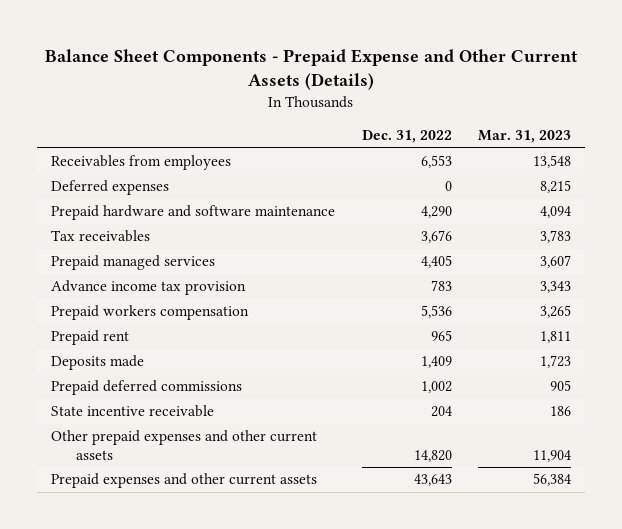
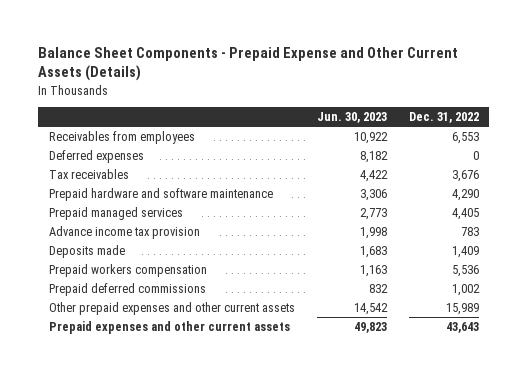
- | Dec. 31, 2022 | Mar. 31, 2023
+ | Jun. 30, 2023 | Dec. 31, 2022
moved down: Prepaid hardware and software maintenance | 3,306 | 4,290
- Prepaid rent | 965 | 1,811
moved down: Prepaid workers compensation | 1,163 | 5,536
- State incentive receivable | 204 | 186
- Other prepaid expenses and other current assets | 14,820 | 11,904
+ Other prepaid expenses and other current assets | 14,542 | 15,989

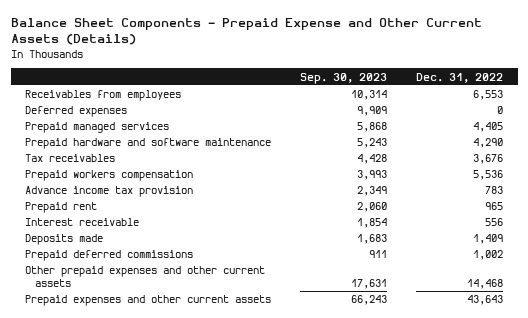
- | Jun. 30, 2023 | Dec. 31, 2022
+ | Sep. 30, 2023 | Dec. 31, 2022
moved down: Prepaid hardware and software maintenance | 5,243 | 4,290
moved down: Tax receivables | 4,428 | 3,676
moved up: Prepaid workers compensation | 3,993 | 5,536
+ Prepaid rent | 2,060 | 965
+ Interest receivable | 1,854 | 556
- Other prepaid expenses and other current assets | 14,542 | 15,989
+ Other prepaid expenses and other current assets | 17,631 | 14,468

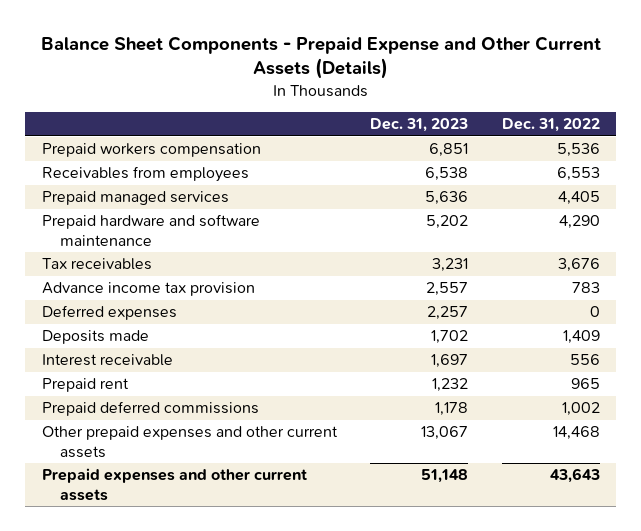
- | Sep. 30, 2023 | Dec. 31, 2022
+ | Dec. 31, 2023 | Dec. 31, 2022
moved up: Prepaid workers compensation | 6,851 | 5,536
moved down: Deferred expenses | 2,257 | 0
moved down: Interest receivable | 1,697 | 556
moved down: Prepaid rent | 1,232 | 965

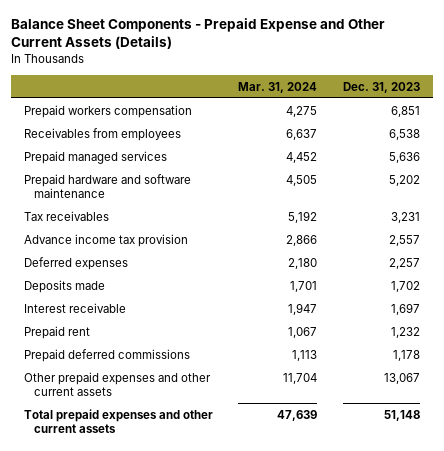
- | Dec. 31, 2023 | Dec. 31, 2022
+ | Mar. 31, 2024 | Dec. 31, 2023
- Prepaid expenses and other current assets | 51,148 | 43,643
+ Total prepaid expenses and other current assets | 47,639 | 51,148

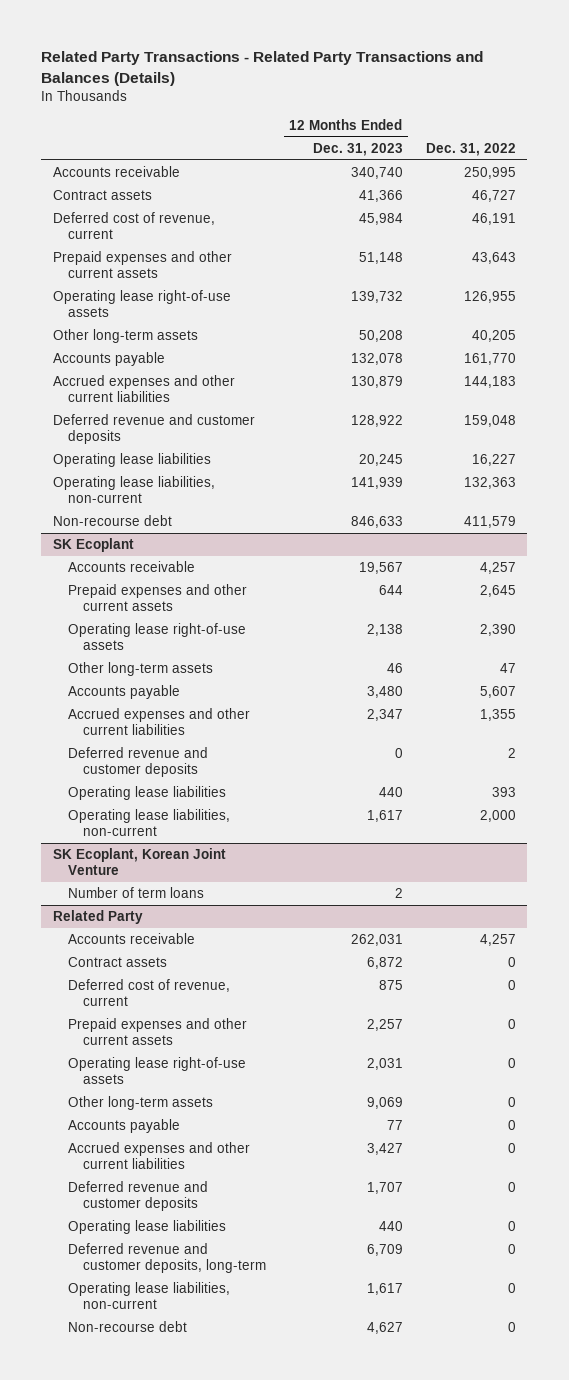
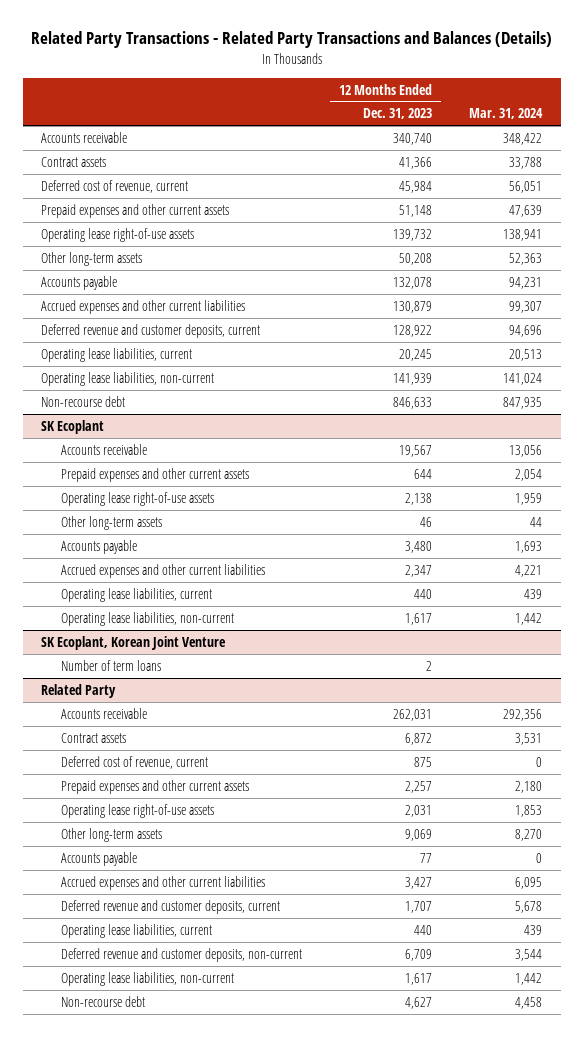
- | 12 Months Ended Dec. 31, 2023 | Dec. 31, 2022
+ | 12 Months Ended Dec. 31, 2023 | Mar. 31, 2024
- Deferred revenue and customer deposits | 128,922 | 159,048
- Operating lease liabilities | 20,245 | 16,227
+ Deferred revenue and customer deposits, current | 128,922 | 94,696
+ Operating lease liabilities, current | 20,245 | 20,513
@ SK Ecoplant
- Deferred revenue and customer deposits | 0 | 2
- Operating lease liabilities | 440 | 393
+ Operating lease liabilities, current | 440 | 439
@ Related Party
- Deferred revenue and customer deposits | 1,707 | 0
- Operating lease liabilities | 440 | 0
- Deferred revenue and customer deposits, long-term | 6,709 | 0
+ Deferred revenue and customer deposits, current | 1,707 | 5,678
+ Operating lease liabilities, current | 440 | 439
+ Deferred revenue and customer deposits, non-current | 6,709 | 3,544

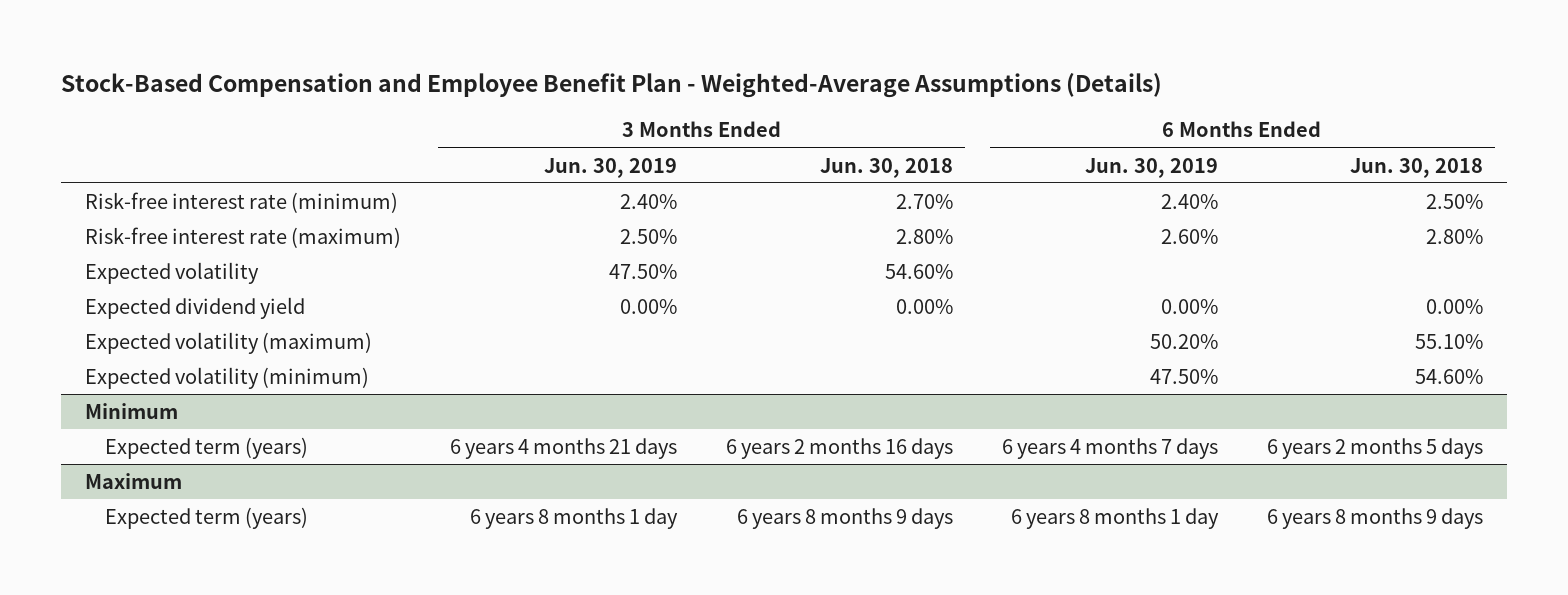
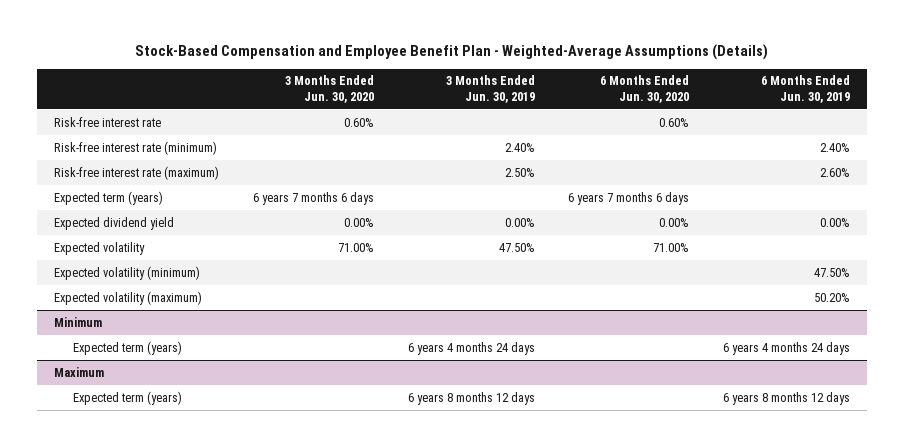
- | 3 Months Ended Jun. 30, 2019 | 3 Months Ended Jun. 30, 2018 | 6 Months Ended Jun. 30, 2019 | 6 Months Ended Jun. 30, 2018
+ | 3 Months Ended Jun. 30, 2020 | 3 Months Ended Jun. 30, 2019 | 6 Months Ended Jun. 30, 2020 | 6 Months Ended Jun. 30, 2019
+ Risk-free interest rate | 0.60% | | 0.60% |
+ Expected term (years) | 6 years 7 months 6 days | | 6 years 7 months 6 days |
moved down: Expected volatility | 71.00% | 47.50% | 71.00% |
moved down: Expected volatility (maximum) | | | | 50.20%
@ Minimum
- Expected term (years) | 6 years 4 months 21 days | 6 years 2 months 16 days | 6 years 4 months 7 days | 6 years 2 months 5 days
+ Expected term (years) | | 6 years 4 months 24 days | | 6 years 4 months 24 days
@ Maximum
- Expected term (years) | 6 years 8 months 1 day | 6 years 8 months 9 days | 6 years 8 months 1 day | 6 years 8 months 9 days
+ Expected term (years) | | 6 years 8 months 12 days | | 6 years 8 months 12 days

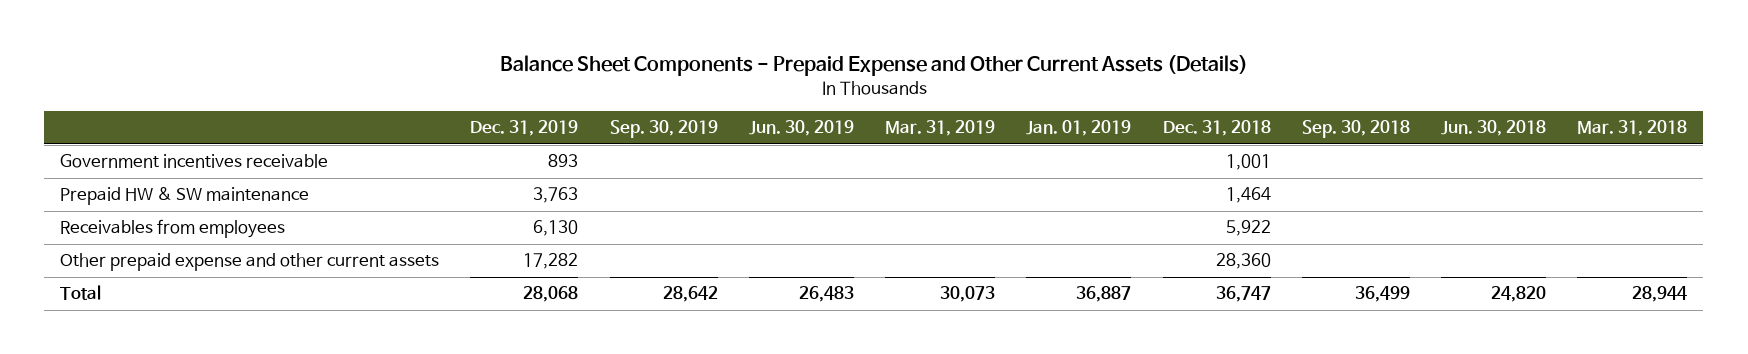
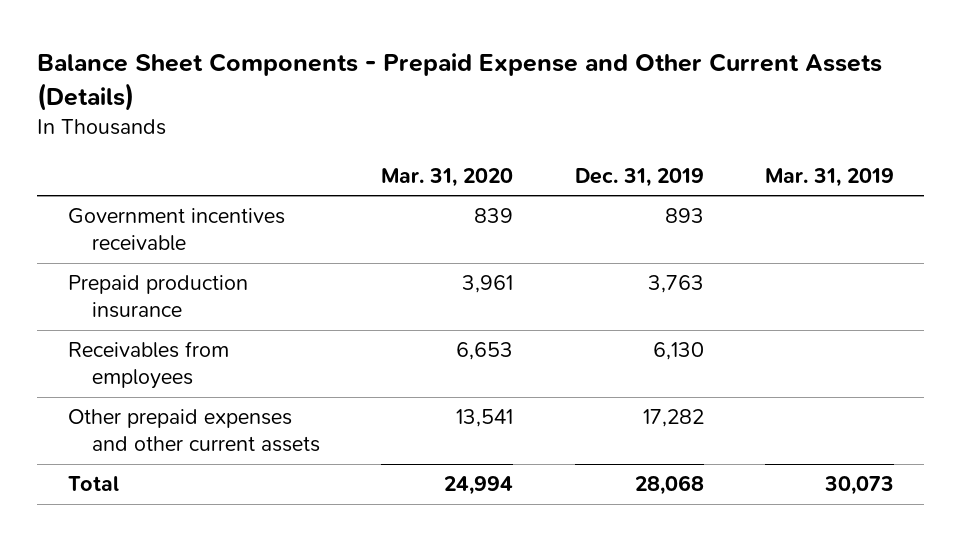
- | Dec. 31, 2019 | Sep. 30, 2019 | Jun. 30, 2019 | Mar. 31, 2019 | Jan. 01, 2019 | Dec. 31, 2018 | Sep. 30, 2018 | Jun. 30, 2018 | Mar. 31, 2018
+ | Mar. 31, 2020 | Dec. 31, 2019 | Mar. 31, 2019
- Prepaid HW & SW maintenance | 3,763 | | | | | 1,464 | | |
+ Prepaid production insurance | 3,961 | 3,763 |
- Other prepaid expense and other current assets | 17,282 | | | | | 28,360 | | |
+ Other prepaid expenses and other current assets | 13,541 | 17,282 |

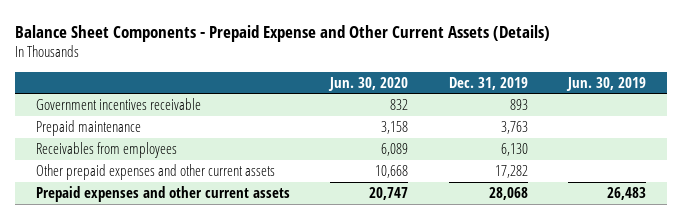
- | Mar. 31, 2020 | Dec. 31, 2019 | Mar. 31, 2019
+ | Jun. 30, 2020 | Dec. 31, 2019 | Jun. 30, 2019
- Prepaid production insurance | 3,961 | 3,763 |
+ Prepaid maintenance | 3,158 | 3,763 |
- Total | 24,994 | 28,068 | 30,073
+ Prepaid expenses and other current assets | 20,747 | 28,068 | 26,483

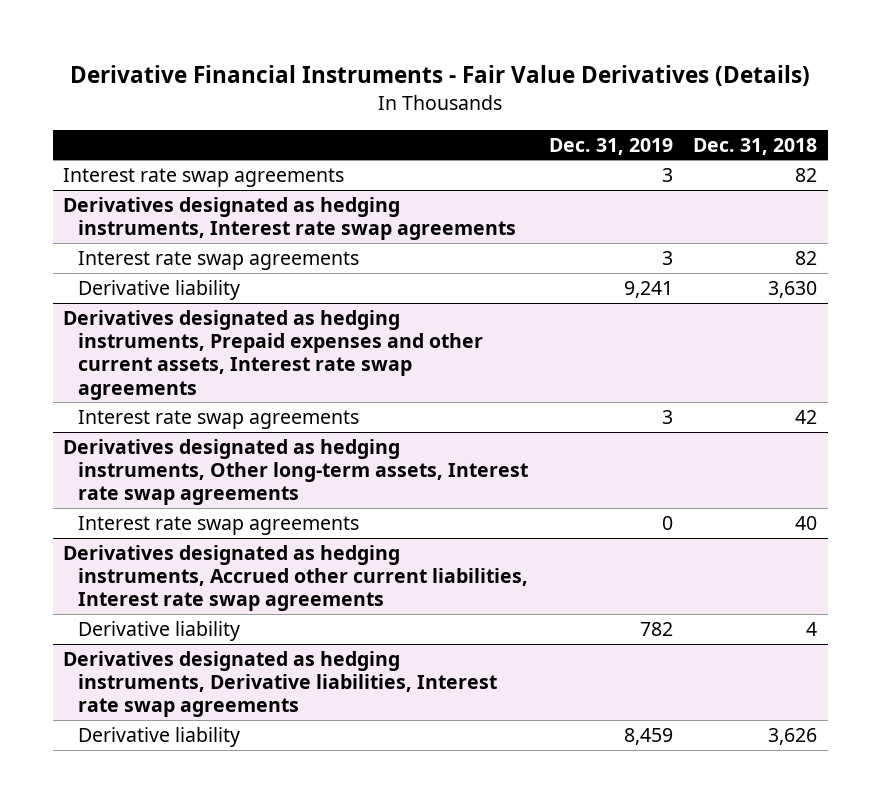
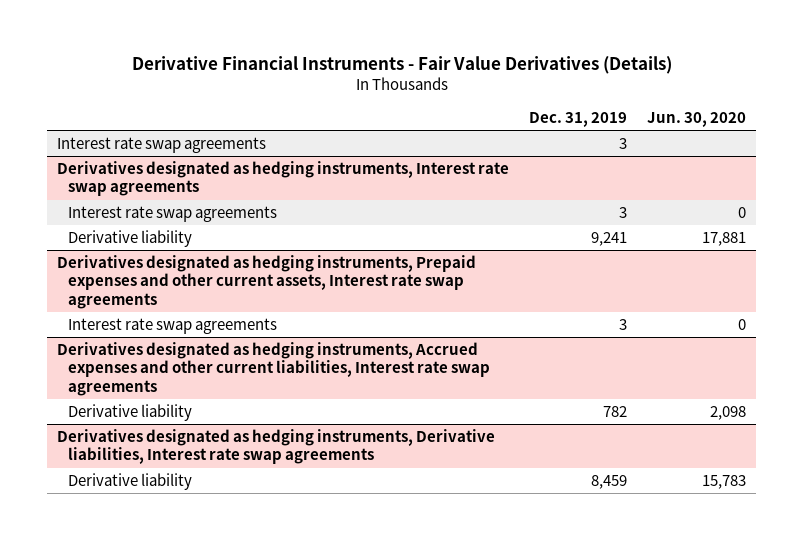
- | Dec. 31, 2019 | Dec. 31, 2018
+ | Dec. 31, 2019 | Jun. 30, 2020
- Derivatives designated as hedging instruments, Other long-term assets, Interest rate swap agreements
- Interest rate swap agreements | 0 | 40
- Derivatives designated as hedging instruments, Accrued other current liabilities, Interest rate swap agreements
+ Derivatives designated as hedging instruments, Accrued expenses and other current liabilities, Interest rate swap agreements

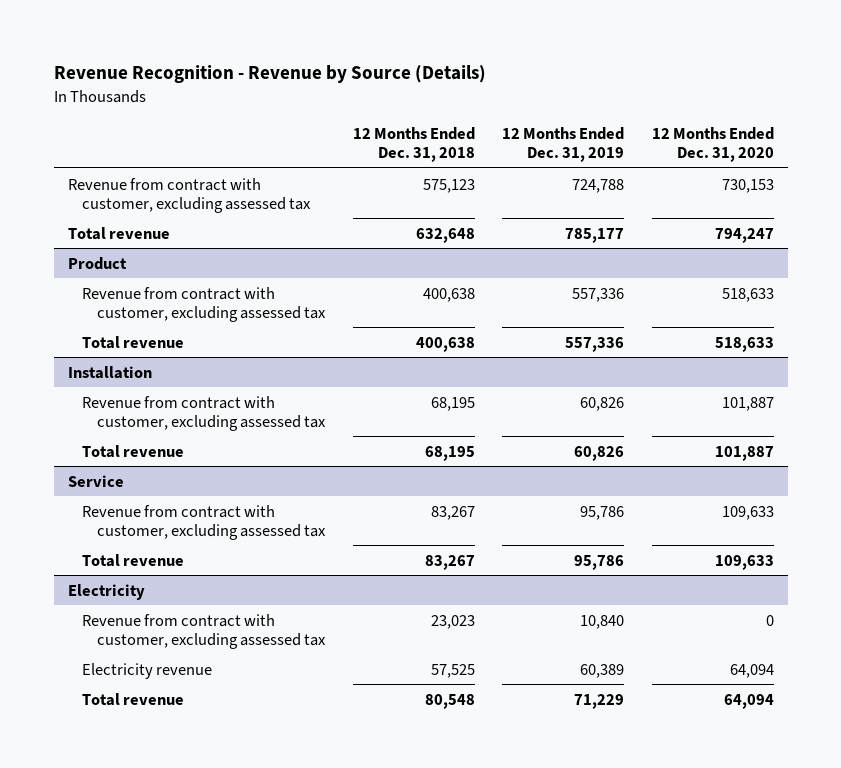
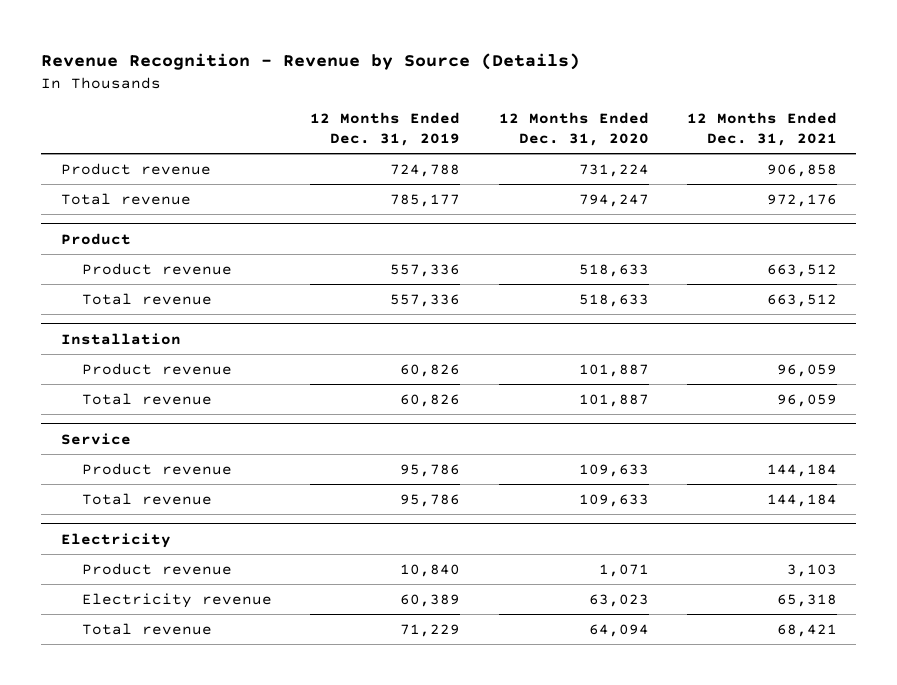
- | 12 Months Ended Dec. 31, 2018 | 12 Months Ended Dec. 31, 2019 | 12 Months Ended Dec. 31, 2020
+ | 12 Months Ended Dec. 31, 2019 | 12 Months Ended Dec. 31, 2020 | 12 Months Ended Dec. 31, 2021
- Revenue from contract with customer, excluding assessed tax | 575,123 | 724,788 | 730,153
+ Product revenue | 724,788 | 731,224 | 906,858
@ Product
- Revenue from contract with customer, excluding assessed tax | 400,638 | 557,336 | 518,633
+ Product revenue | 557,336 | 518,633 | 663,512
@ Installation
- Revenue from contract with customer, excluding assessed tax | 68,195 | 60,826 | 101,887
+ Product revenue | 60,826 | 101,887 | 96,059
@ Service
- Revenue from contract with customer, excluding assessed tax | 83,267 | 95,786 | 109,633
+ Product revenue | 95,786 | 109,633 | 144,184
@ Electricity
- Revenue from contract with customer, excluding assessed tax | 23,023 | 10,840 | 0
- Electricity revenue | 57,525 | 60,389 | 64,094
+ Product revenue | 10,840 | 1,071 | 3,103
+ Electricity revenue | 60,389 | 63,023 | 65,318

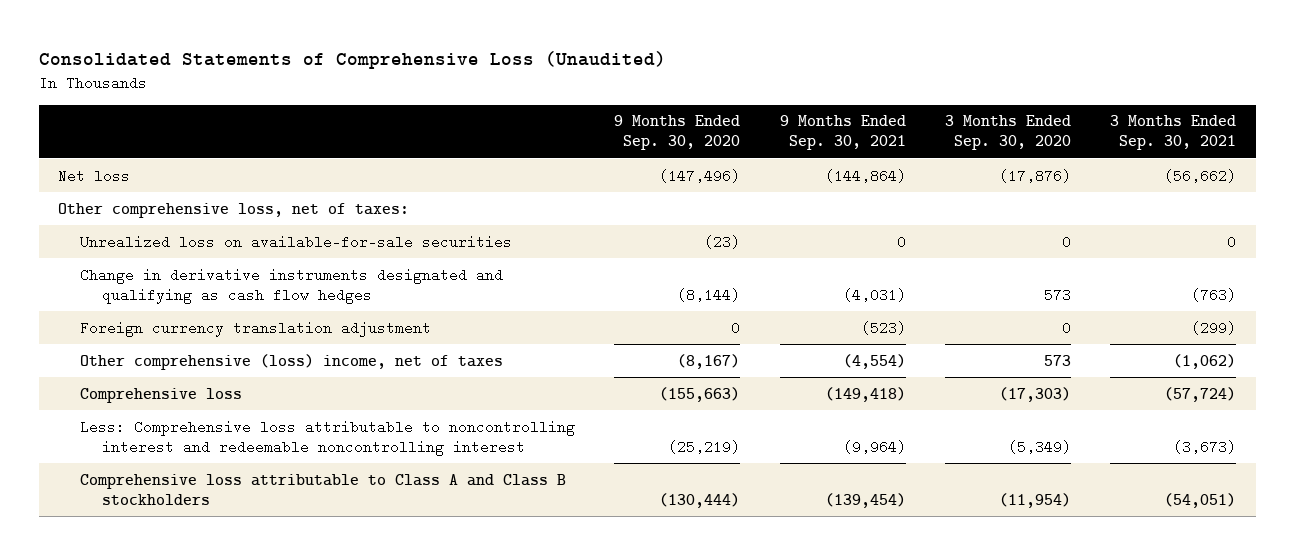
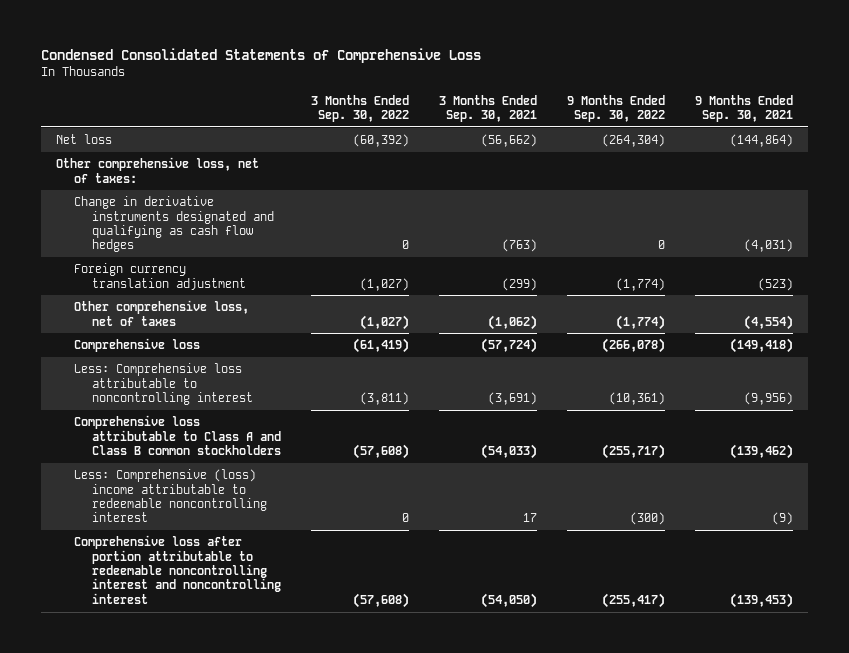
- Consolidated Statements of Comprehensive Loss (Unaudited)
+ Condensed Consolidated Statements of Comprehensive Loss
- | 9 Months Ended Sep. 30, 2020 | 9 Months Ended Sep. 30, 2021 | 3 Months Ended Sep. 30, 2020 | 3 Months Ended Sep. 30, 2021
+ | 3 Months Ended Sep. 30, 2022 | 3 Months Ended Sep. 30, 2021 | 9 Months Ended Sep. 30, 2022 | 9 Months Ended Sep. 30, 2021
- Unrealized loss on available-for-sale securities | (23) | 0 | 0 | 0
- Other comprehensive (loss) income, net of taxes | (8,167) | (4,554) | 573 | (1,062)
+ Other comprehensive loss, net of taxes | (1,027) | (1,062) | (1,774) | (4,554)
- Less: Comprehensive loss attributable to noncontrolling interest and redeemable noncontrolling interest | (25,219) | (9,964) | (5,349) | (3,673)
- Comprehensive loss attributable to Class A and Class B stockholders | (130,444) | (139,454) | (11,954) | (54,051)
+ Less: Comprehensive loss attributable to noncontrolling interest | (3,811) | (3,691) | (10,361) | (9,956)
+ Comprehensive loss attributable to Class A and Class B common stockholders | (57,608) | (54,033) | (255,717) | (139,462)
+ Less: Comprehensive (loss) income attributable to redeemable noncontrolling interest | 0 | 17 | (300) | (9)
+ Comprehensive loss after portion attributable to redeemable noncontrolling interest and noncontrolling interest | (57,608) | (54,050) | (255,417) | (139,453)

